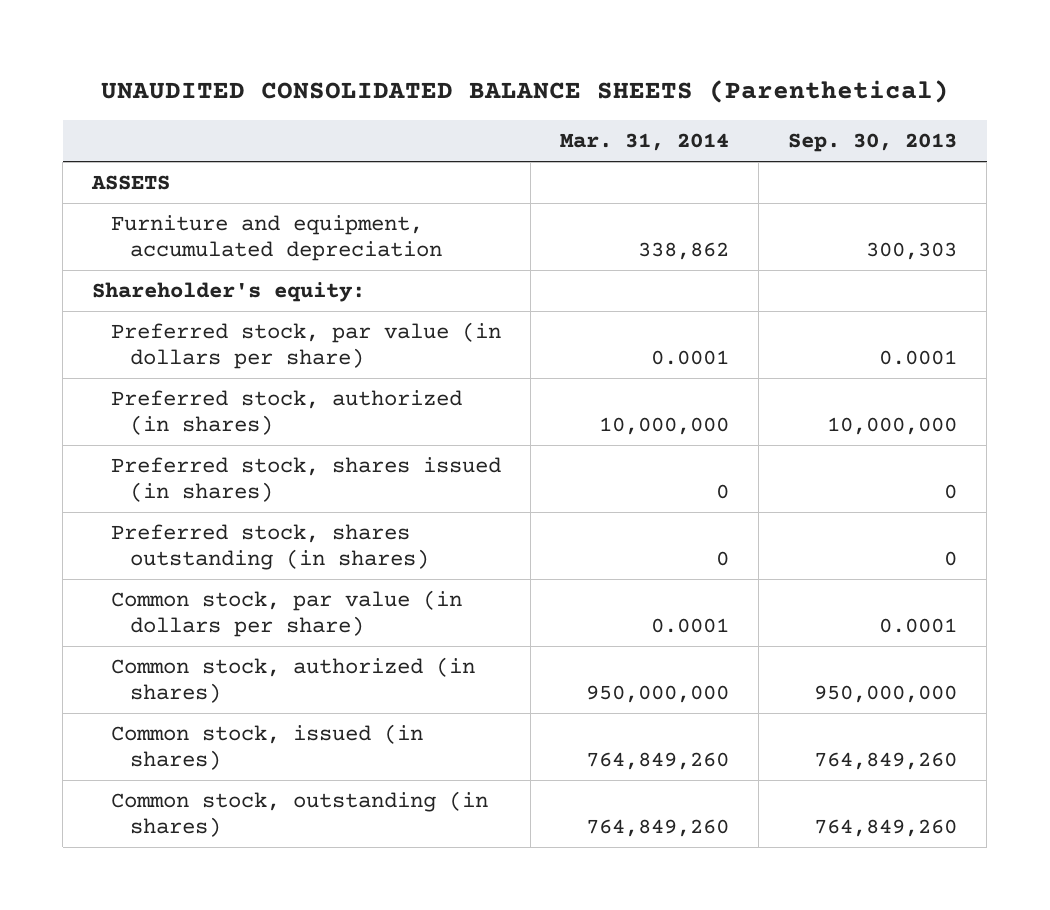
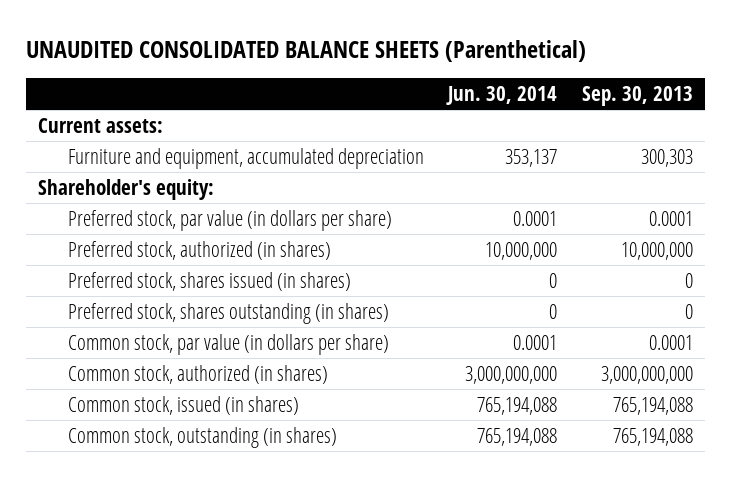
- | Mar. 31, 2014 | Sep. 30, 2013
+ | Jun. 30, 2014 | Sep. 30, 2013
- ASSETS
+ Current assets:
- Common stock, authorized (in shares) | 950,000,000 | 950,000,000
- Common stock, issued (in shares) | 764,849,260 | 764,849,260
- Common stock, outstanding (in shares) | 764,849,260 | 764,849,260
+ Common stock, authorized (in shares) | 3,000,000,000 | 3,000,000,000
+ Common stock, issued (in shares) | 765,194,088 | 765,194,088
+ Common stock, outstanding (in shares) | 765,194,088 | 765,194,088

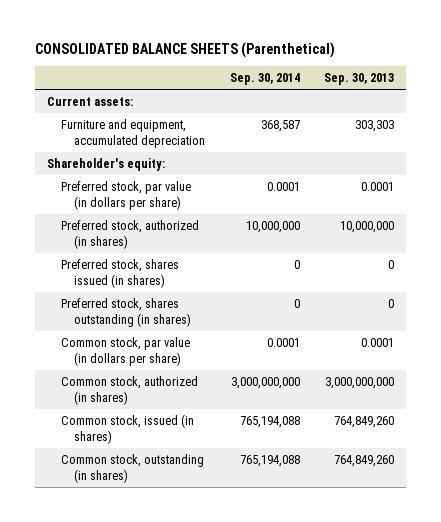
- UNAUDITED CONSOLIDATED BALANCE SHEETS (Parenthetical)
+ CONSOLIDATED BALANCE SHEETS (Parenthetical)
- | Jun. 30, 2014 | Sep. 30, 2013
+ | Sep. 30, 2014 | Sep. 30, 2013
- Furniture and equipment, accumulated depreciation | 353,137 | 300,303
+ Furniture and equipment, accumulated depreciation | 368,587 | 303,303
- Common stock, issued (in shares) | 765,194,088 | 765,194,088
- Common stock, outstanding (in shares) | 765,194,088 | 765,194,088
+ Common stock, issued (in shares) | 765,194,088 | 764,849,260
+ Common stock, outstanding (in shares) | 765,194,088 | 764,849,260

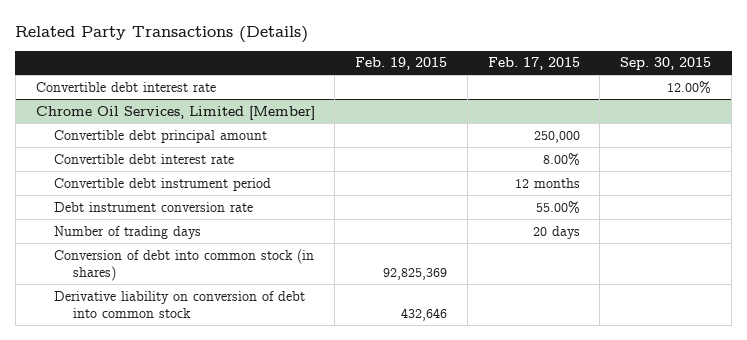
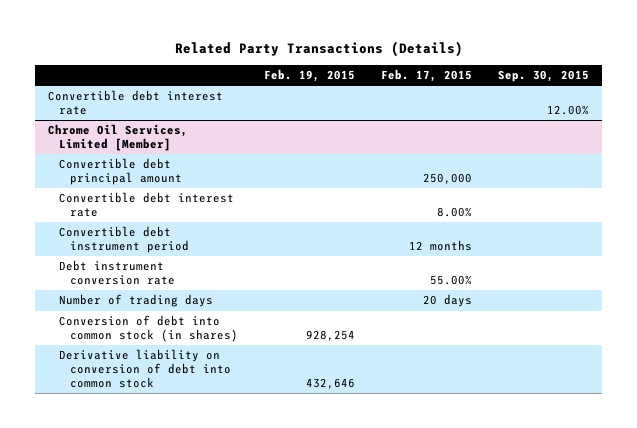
@ Chrome Oil Services, Limited [Member]
- Conversion of debt into common stock (in shares) | 92,825,369 | |
+ Conversion of debt into common stock (in shares) | 928,254 | |

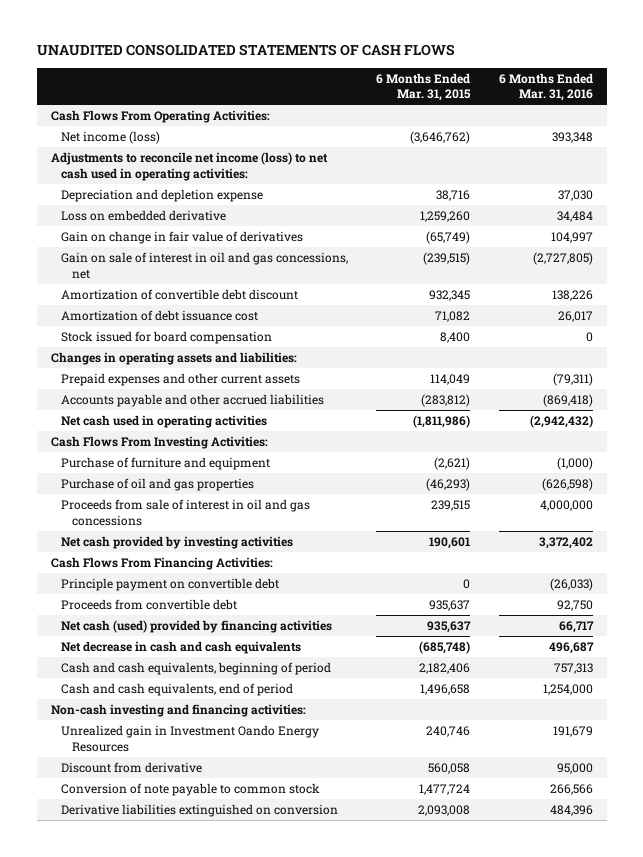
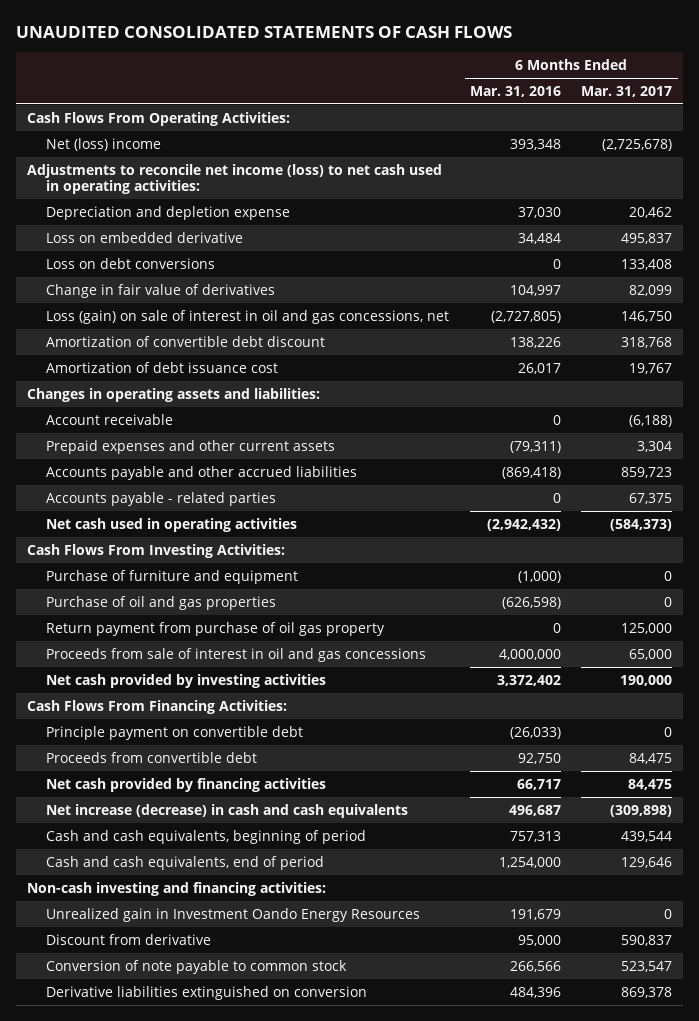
- | 6 Months Ended Mar. 31, 2015 | 6 Months Ended Mar. 31, 2016
+ | 6 Months Ended Mar. 31, 2016 | 6 Months Ended Mar. 31, 2017
- Net income (loss) | (3,646,762) | 393,348
+ Net (loss) income | 393,348 | (2,725,678)
- Gain on change in fair value of derivatives | (65,749) | 104,997
- Gain on sale of interest in oil and gas concessions, net | (239,515) | (2,727,805)
+ Loss on debt conversions | 0 | 133,408
+ Change in fair value of derivatives | 104,997 | 82,099
+ Loss (gain) on sale of interest in oil and gas concessions, net | (2,727,805) | 146,750
- Stock issued for board compensation | 8,400 | 0
+ Account receivable | 0 | (6,188)
+ Accounts payable - related parties | 0 | 67,375
+ Return payment from purchase of oil gas property | 0 | 125,000
- Net cash (used) provided by financing activities | 935,637 | 66,717
- Net decrease in cash and cash equivalents | (685,748) | 496,687
+ Net cash provided by financing activities | 66,717 | 84,475
+ Net increase (decrease) in cash and cash equivalents | 496,687 | (309,898)

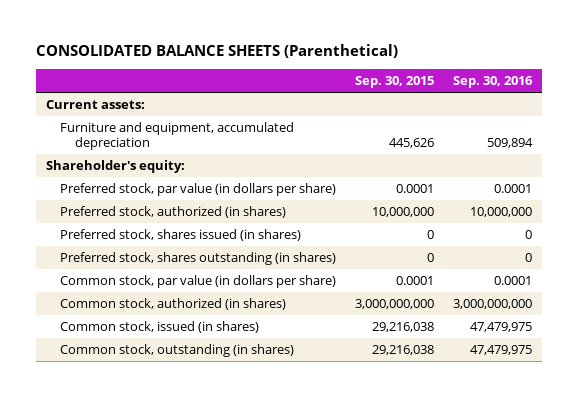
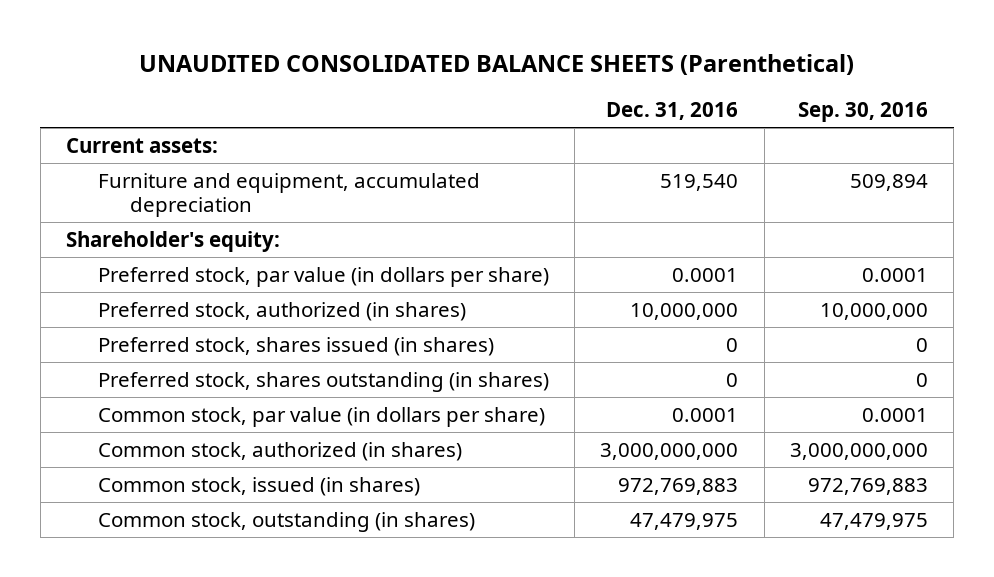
- CONSOLIDATED BALANCE SHEETS (Parenthetical)
+ UNAUDITED CONSOLIDATED BALANCE SHEETS (Parenthetical)
- | Sep. 30, 2015 | Sep. 30, 2016
+ | Dec. 31, 2016 | Sep. 30, 2016
- Common stock, issued (in shares) | 29,216,038 | 47,479,975
+ Common stock, issued (in shares) | 972,769,883 | 972,769,883

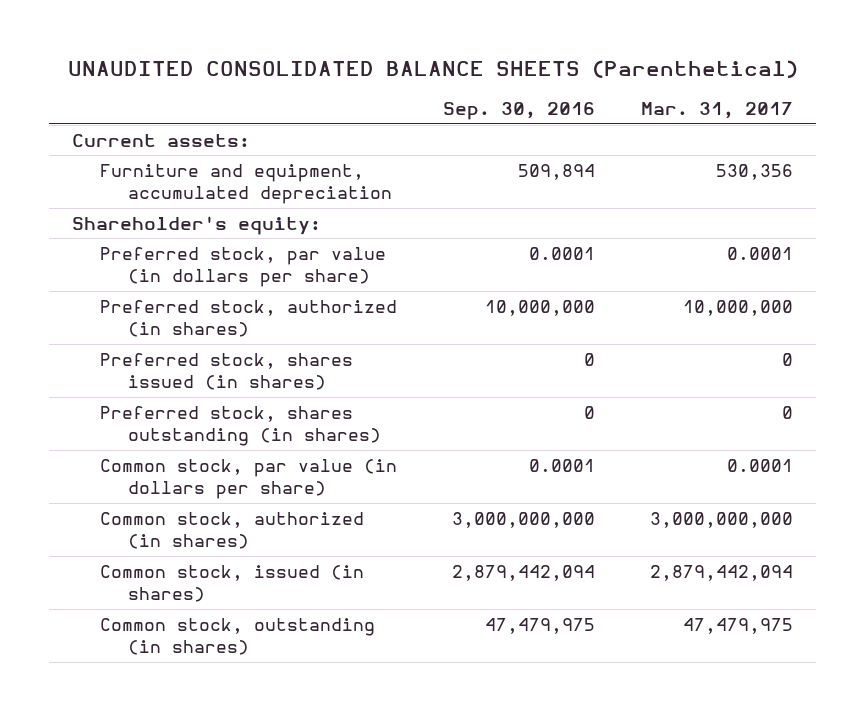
- | Dec. 31, 2016 | Sep. 30, 2016
+ | Sep. 30, 2016 | Mar. 31, 2017
- Common stock, issued (in shares) | 972,769,883 | 972,769,883
+ Common stock, issued (in shares) | 2,879,442,094 | 2,879,442,094

